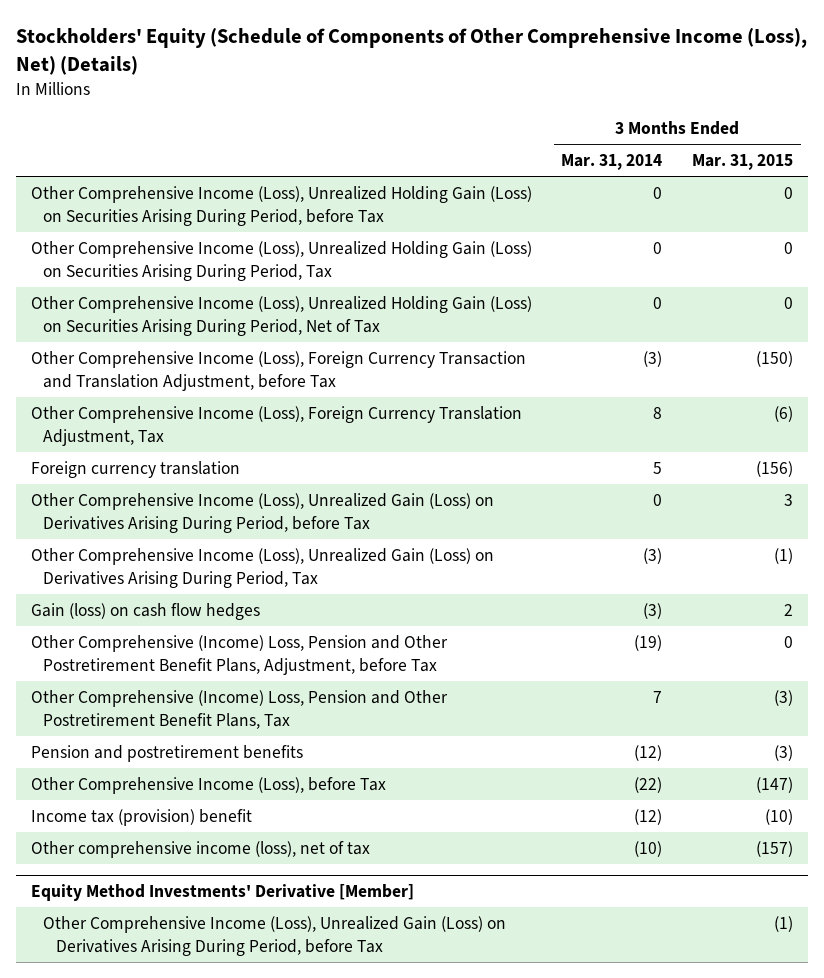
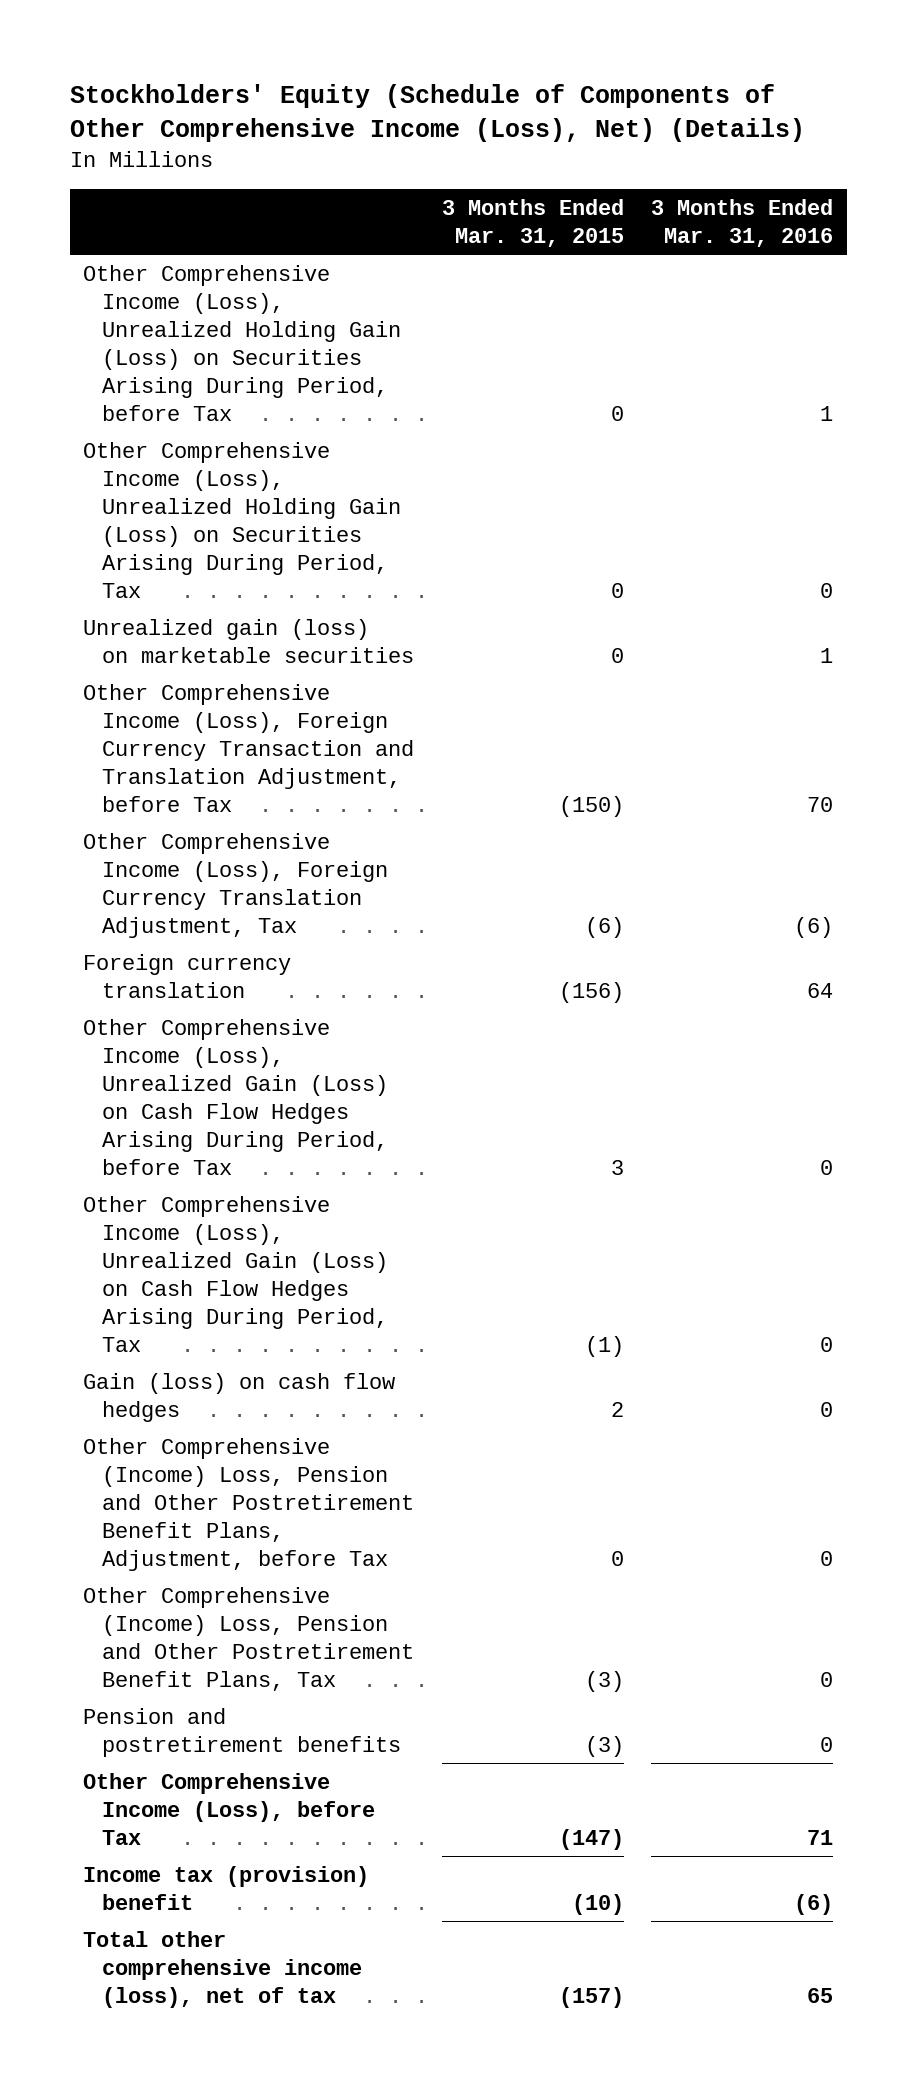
- | 3 Months Ended Mar. 31, 2014 | 3 Months Ended Mar. 31, 2015
+ | 3 Months Ended Mar. 31, 2015 | 3 Months Ended Mar. 31, 2016
- Other Comprehensive Income (Loss), Unrealized Holding Gain (Loss) on Securities Arising During Period, Net of Tax | 0 | 0
+ Unrealized gain (loss) on marketable securities | 0 | 1
- Other Comprehensive Income (Loss), Unrealized Gain (Loss) on Derivatives Arising During Period, before Tax | 0 | 3
- Other Comprehensive Income (Loss), Unrealized Gain (Loss) on Derivatives Arising During Period, Tax | (3) | (1)
+ Other Comprehensive Income (Loss), Unrealized Gain (Loss) on Cash Flow Hedges Arising During Period, before Tax | 3 | 0
+ Other Comprehensive Income (Loss), Unrealized Gain (Loss) on Cash Flow Hedges Arising During Period, Tax | (1) | 0
- Other comprehensive income (loss), net of tax | (10) | (157)
- Equity Method Investments' Derivative [Member]
- Other Comprehensive Income (Loss), Unrealized Gain (Loss) on Derivatives Arising During Period, before Tax | | (1)
+ Total other comprehensive income (loss), net of tax | (157) | 65

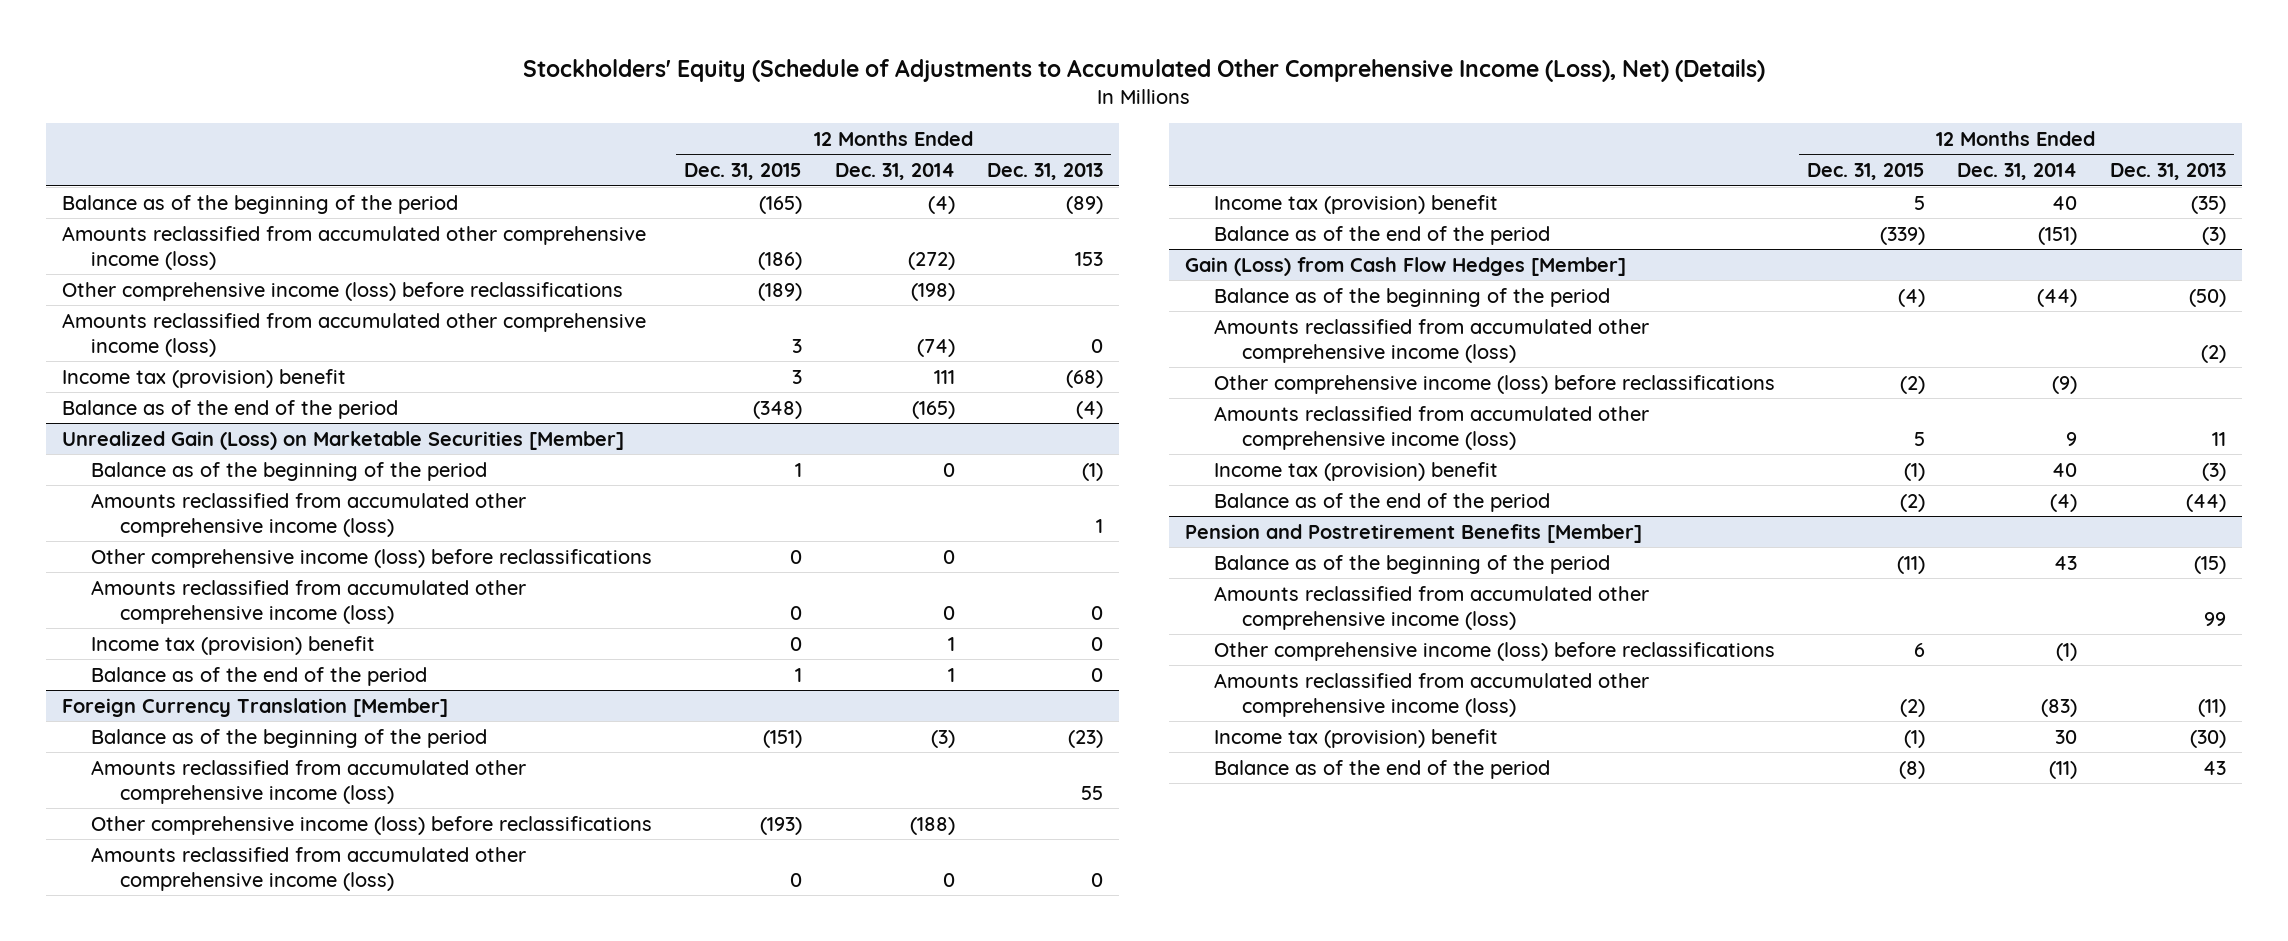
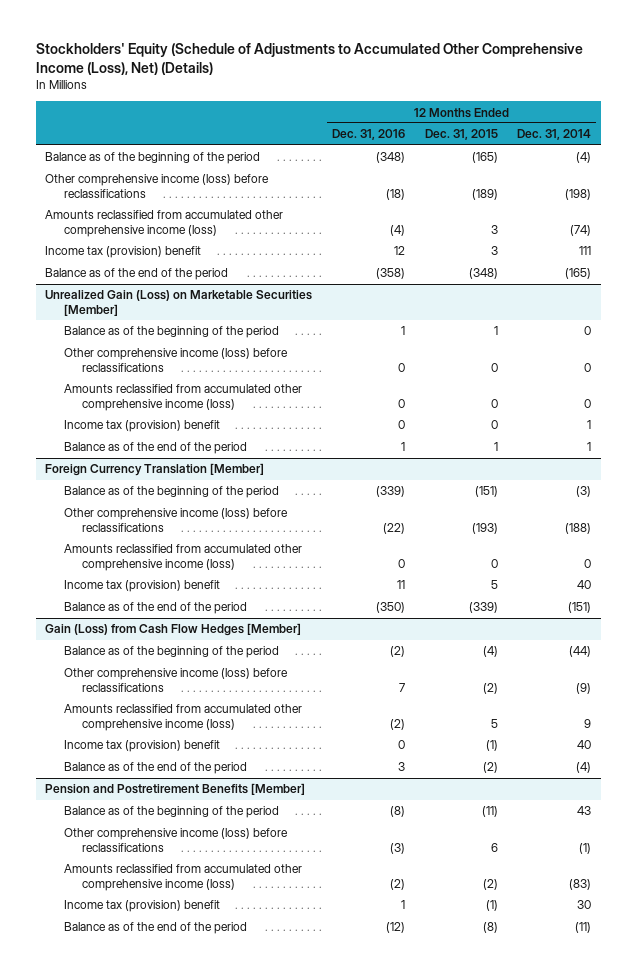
- | 12 Months Ended Dec. 31, 2015 | 12 Months Ended Dec. 31, 2014 | 12 Months Ended Dec. 31, 2013
+ | 12 Months Ended Dec. 31, 2016 | 12 Months Ended Dec. 31, 2015 | 12 Months Ended Dec. 31, 2014
- Amounts reclassified from accumulated other comprehensive income (loss) | (186) | (272) | 153
@ Unrealized Gain (Loss) on Marketable Securities [Member]
- Amounts reclassified from accumulated other comprehensive income (loss) | | | 1
@ Foreign Currency Translation [Member]
- Amounts reclassified from accumulated other comprehensive income (loss) | | | 55
@ Gain (Loss) from Cash Flow Hedges [Member]
- Amounts reclassified from accumulated other comprehensive income (loss) | | | (2)
@ Pension and Postretirement Benefits [Member]
- Amounts reclassified from accumulated other comprehensive income (loss) | | | 99

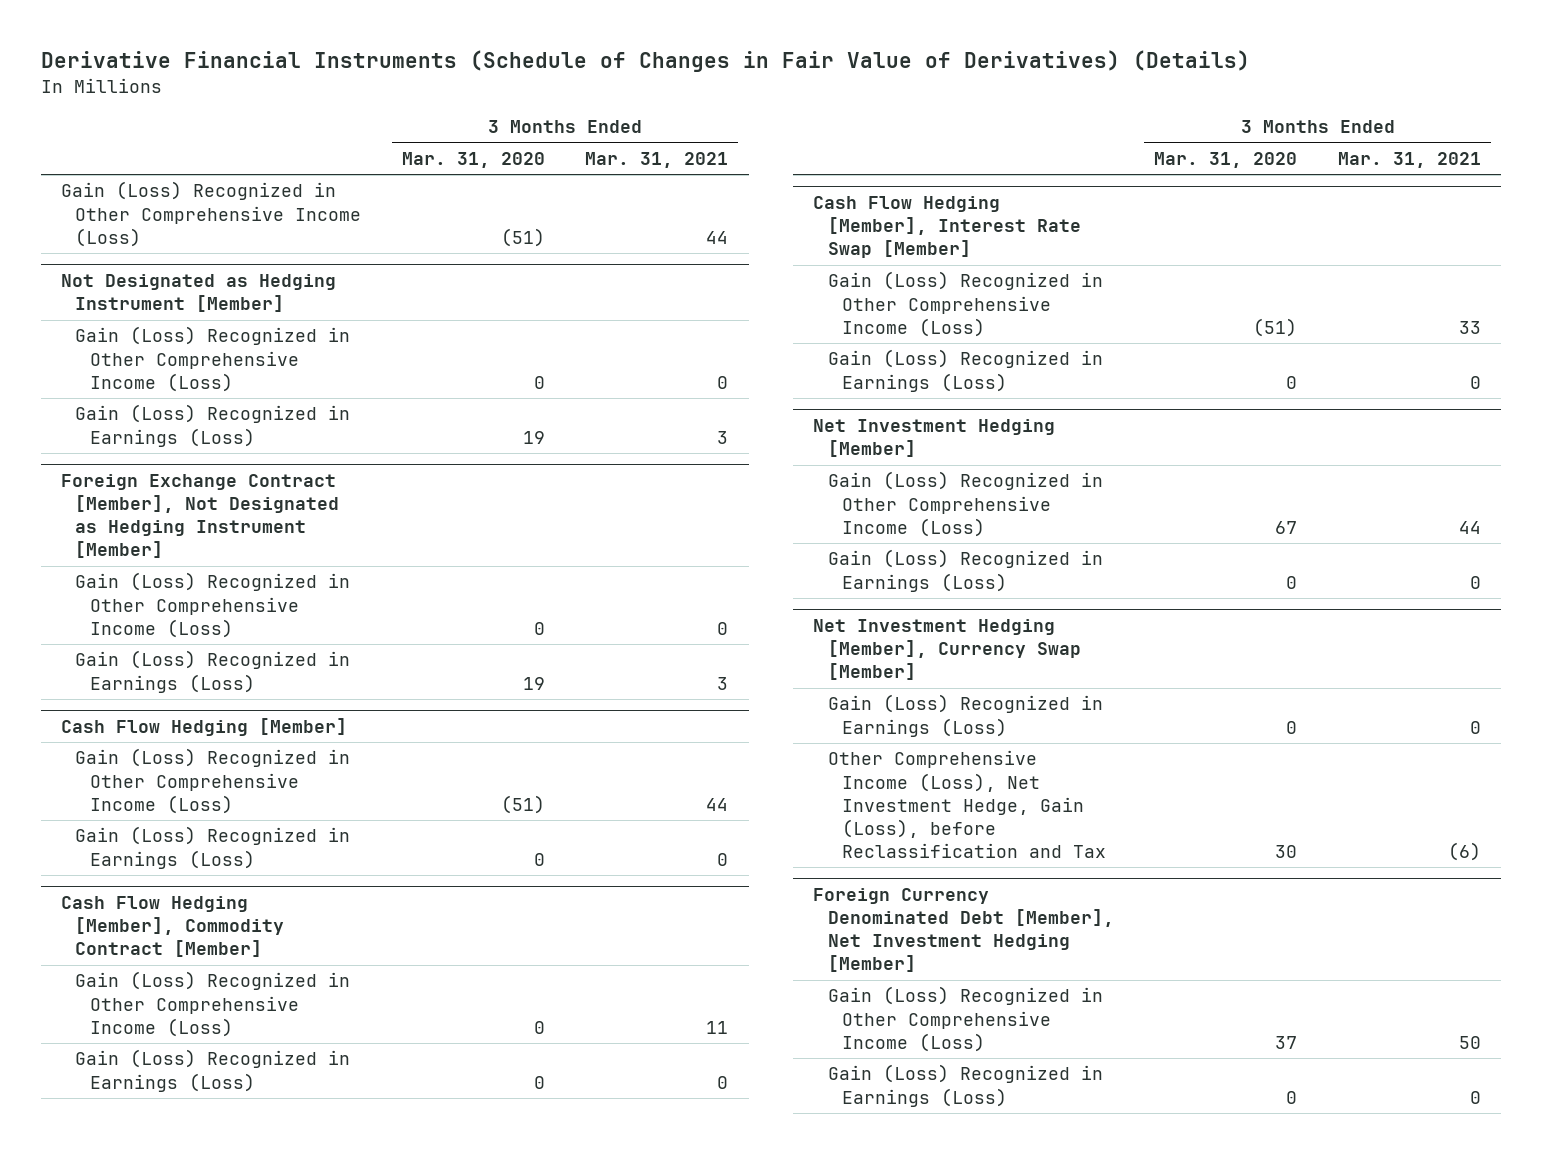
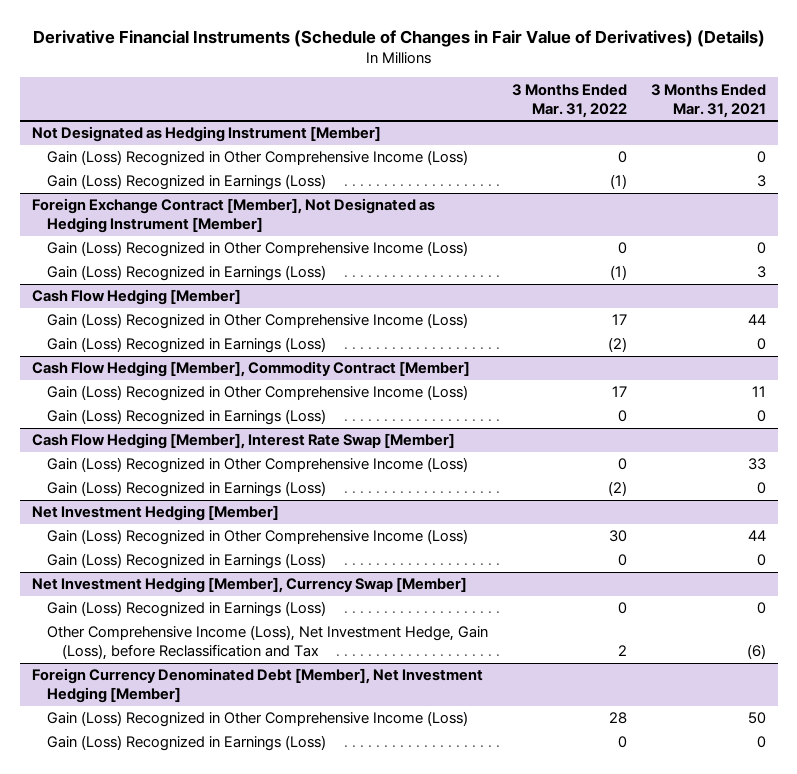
- | 3 Months Ended Mar. 31, 2020 | 3 Months Ended Mar. 31, 2021
+ | 3 Months Ended Mar. 31, 2022 | 3 Months Ended Mar. 31, 2021
- Gain (Loss) Recognized in Other Comprehensive Income (Loss) | (51) | 44

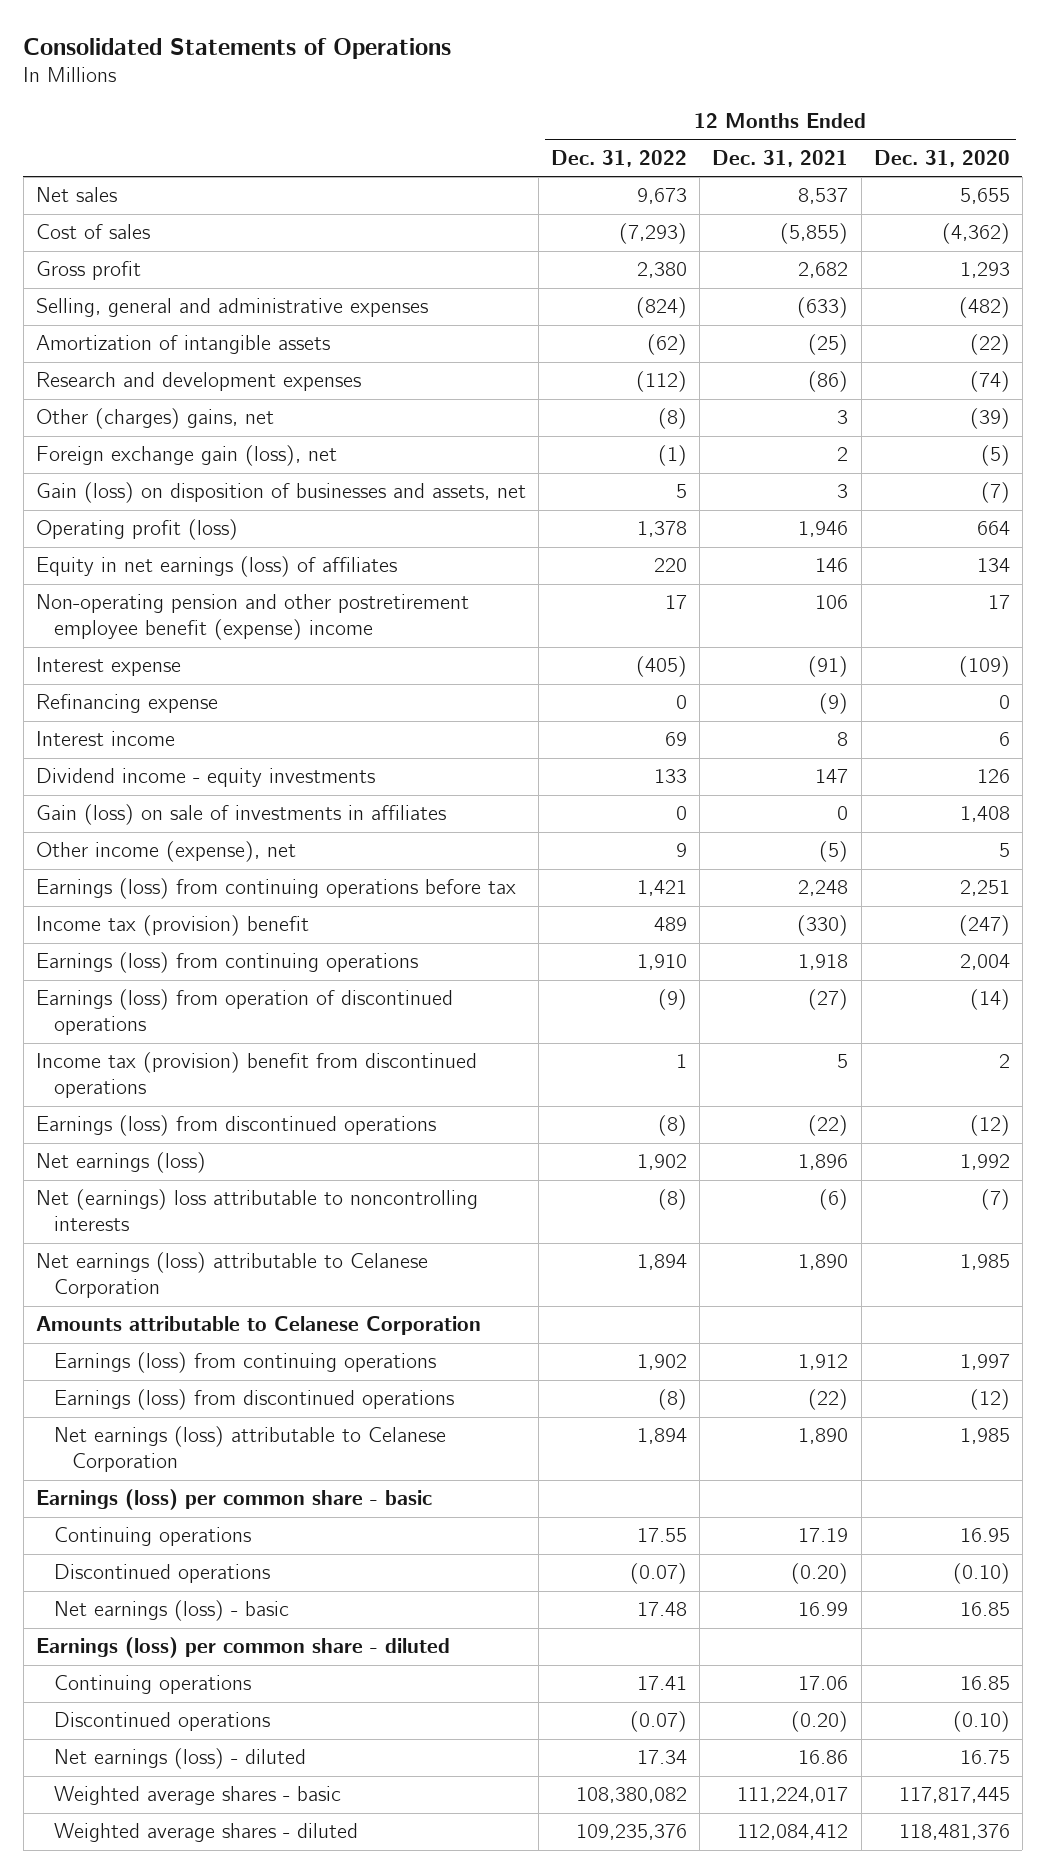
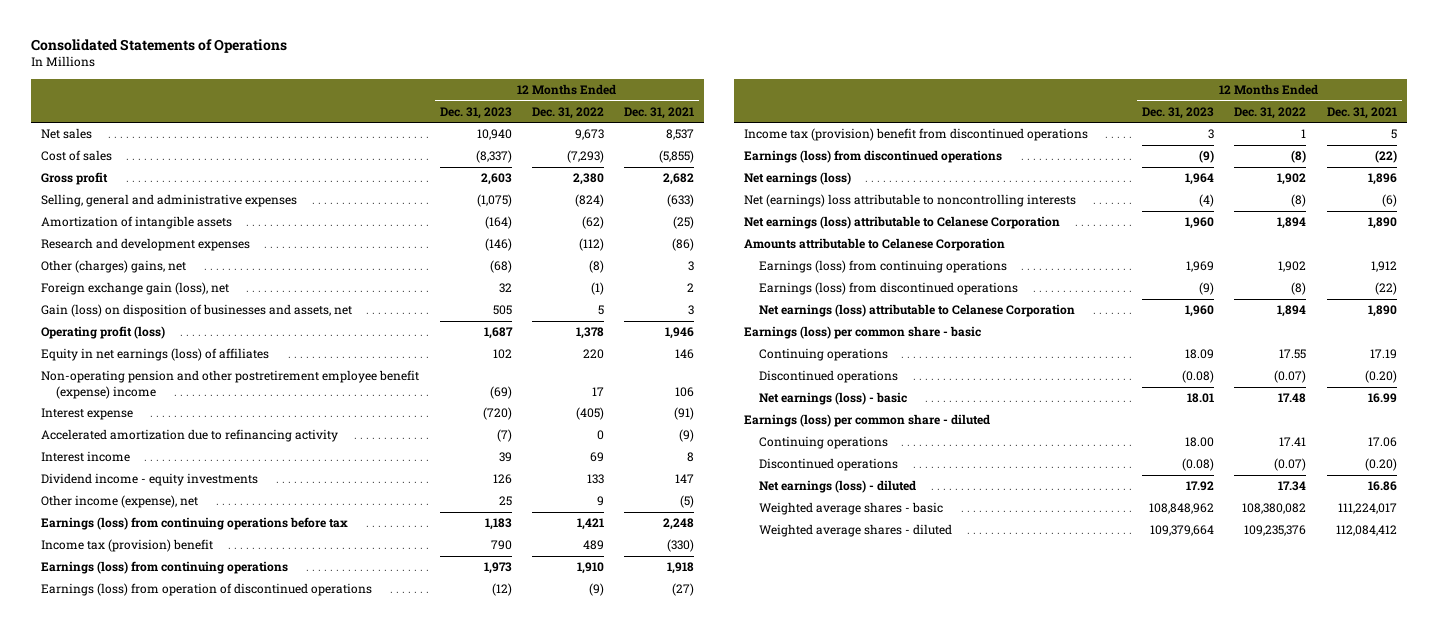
- | 12 Months Ended Dec. 31, 2022 | 12 Months Ended Dec. 31, 2021 | 12 Months Ended Dec. 31, 2020
+ | 12 Months Ended Dec. 31, 2023 | 12 Months Ended Dec. 31, 2022 | 12 Months Ended Dec. 31, 2021
- Refinancing expense | 0 | (9) | 0
+ Accelerated amortization due to refinancing activity | (7) | 0 | (9)
- Gain (loss) on sale of investments in affiliates | 0 | 0 | 1,408

